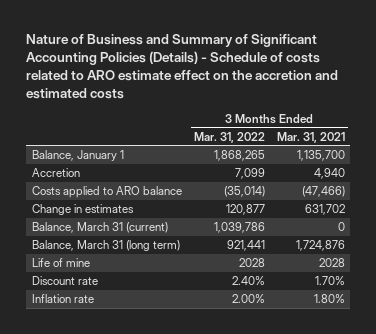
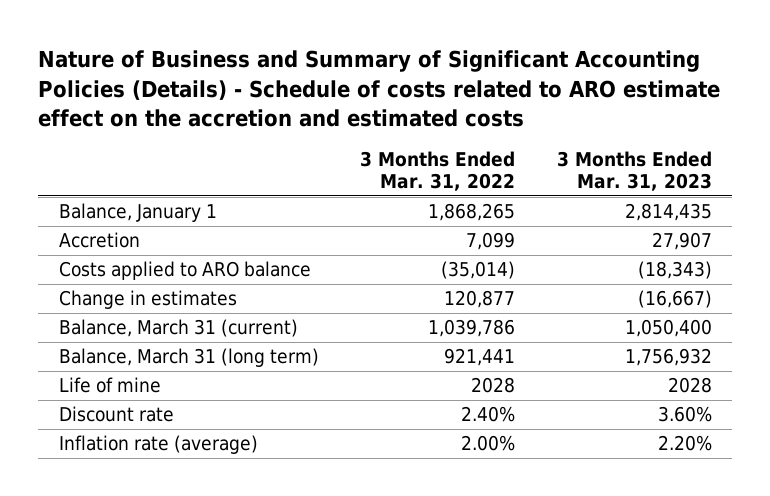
- | 3 Months Ended Mar. 31, 2022 | 3 Months Ended Mar. 31, 2021
+ | 3 Months Ended Mar. 31, 2022 | 3 Months Ended Mar. 31, 2023
- Inflation rate | 2.00% | 1.80%
+ Inflation rate (average) | 2.00% | 2.20%

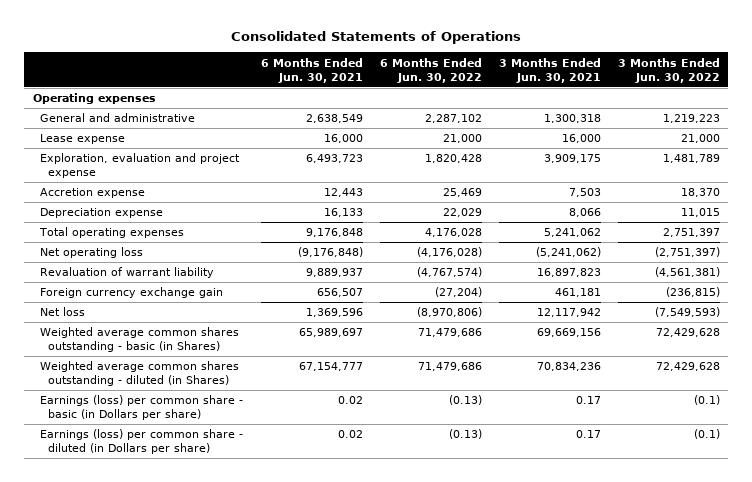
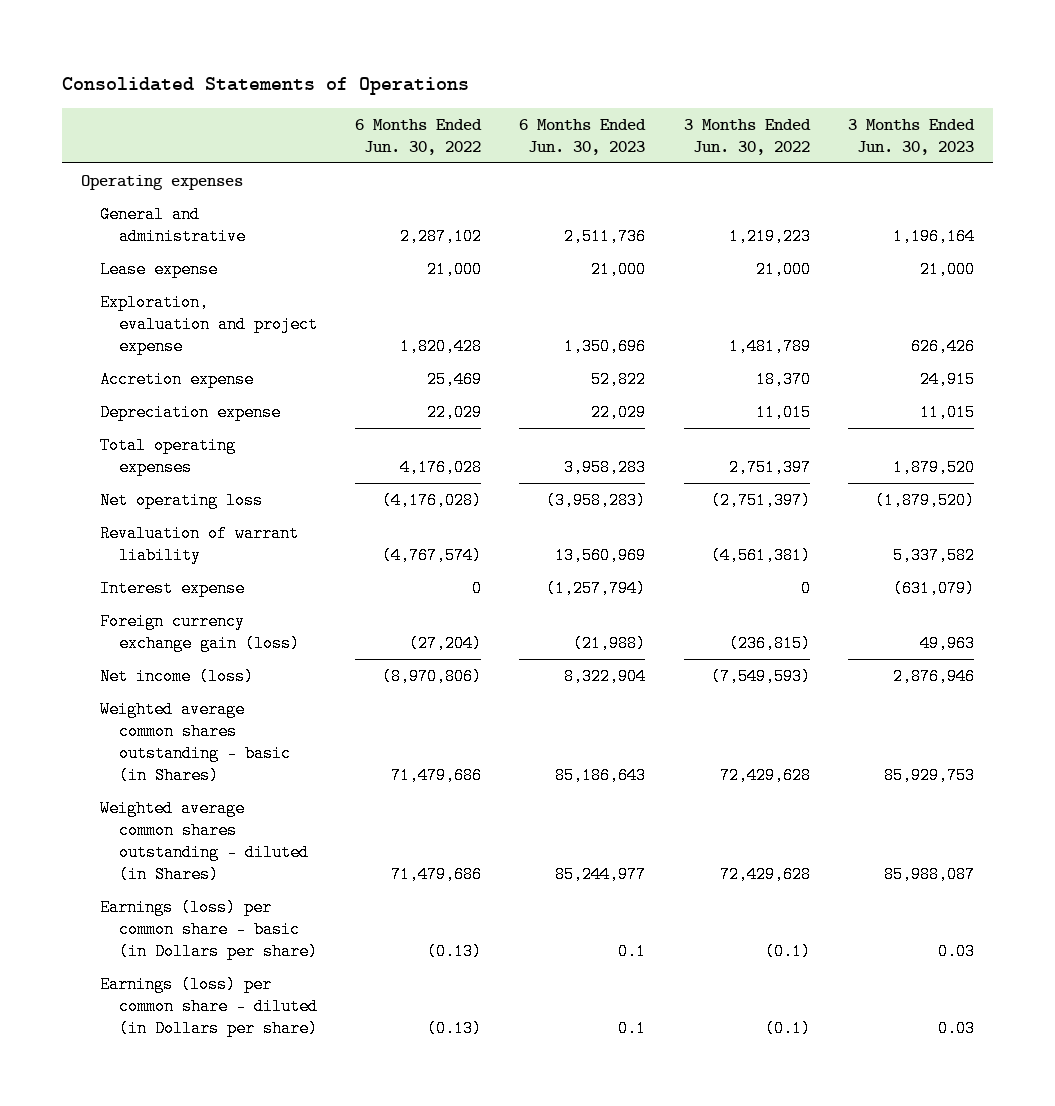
- | 6 Months Ended Jun. 30, 2021 | 6 Months Ended Jun. 30, 2022 | 3 Months Ended Jun. 30, 2021 | 3 Months Ended Jun. 30, 2022
+ | 6 Months Ended Jun. 30, 2022 | 6 Months Ended Jun. 30, 2023 | 3 Months Ended Jun. 30, 2022 | 3 Months Ended Jun. 30, 2023
- Foreign currency exchange gain | 656,507 | (27,204) | 461,181 | (236,815)
- Net loss | 1,369,596 | (8,970,806) | 12,117,942 | (7,549,593)
+ Interest expense | 0 | (1,257,794) | 0 | (631,079)
+ Foreign currency exchange gain (loss) | (27,204) | (21,988) | (236,815) | 49,963
+ Net income (loss) | (8,970,806) | 8,322,904 | (7,549,593) | 2,876,946

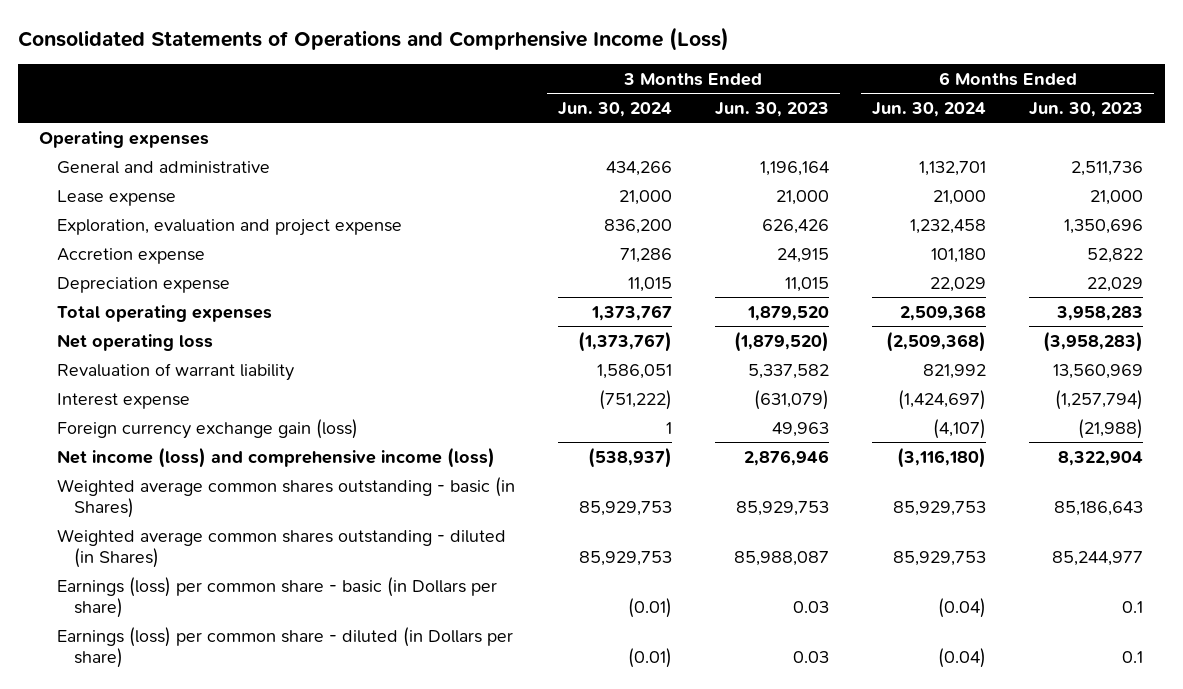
- Consolidated Statements of Operations
+ Consolidated Statements of Operations and Comprhensive Income (Loss)
- | 6 Months Ended Jun. 30, 2022 | 6 Months Ended Jun. 30, 2023 | 3 Months Ended Jun. 30, 2022 | 3 Months Ended Jun. 30, 2023
+ | 3 Months Ended Jun. 30, 2024 | 3 Months Ended Jun. 30, 2023 | 6 Months Ended Jun. 30, 2024 | 6 Months Ended Jun. 30, 2023
- Net income (loss) | (8,970,806) | 8,322,904 | (7,549,593) | 2,876,946
+ Net income (loss) and comprehensive income (loss) | (538,937) | 2,876,946 | (3,116,180) | 8,322,904

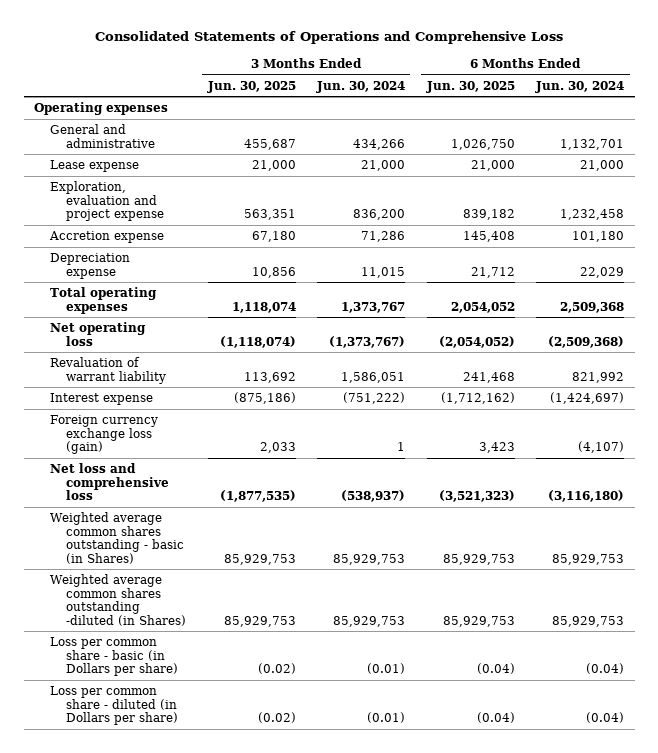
- Consolidated Statements of Operations and Comprhensive Income (Loss)
+ Consolidated Statements of Operations and Comprehensive Loss
- | 3 Months Ended Jun. 30, 2024 | 3 Months Ended Jun. 30, 2023 | 6 Months Ended Jun. 30, 2024 | 6 Months Ended Jun. 30, 2023
+ | 3 Months Ended Jun. 30, 2025 | 3 Months Ended Jun. 30, 2024 | 6 Months Ended Jun. 30, 2025 | 6 Months Ended Jun. 30, 2024
- Foreign currency exchange gain (loss) | 1 | 49,963 | (4,107) | (21,988)
- Net income (loss) and comprehensive income (loss) | (538,937) | 2,876,946 | (3,116,180) | 8,322,904
+ Foreign currency exchange loss (gain) | 2,033 | 1 | 3,423 | (4,107)
+ Net loss and comprehensive loss | (1,877,535) | (538,937) | (3,521,323) | (3,116,180)
- Weighted average common shares outstanding - diluted (in Shares) | 85,929,753 | 85,988,087 | 85,929,753 | 85,244,977
- Earnings (loss) per common share - basic (in Dollars per share) | (0.01) | 0.03 | (0.04) | 0.1
- Earnings (loss) per common share - diluted (in Dollars per share) | (0.01) | 0.03 | (0.04) | 0.1
+ Weighted average common shares outstanding -diluted (in Shares) | 85,929,753 | 85,929,753 | 85,929,753 | 85,929,753
+ Loss per common share - basic (in Dollars per share) | (0.02) | (0.01) | (0.04) | (0.04)
+ Loss per common share - diluted (in Dollars per share) | (0.02) | (0.01) | (0.04) | (0.04)

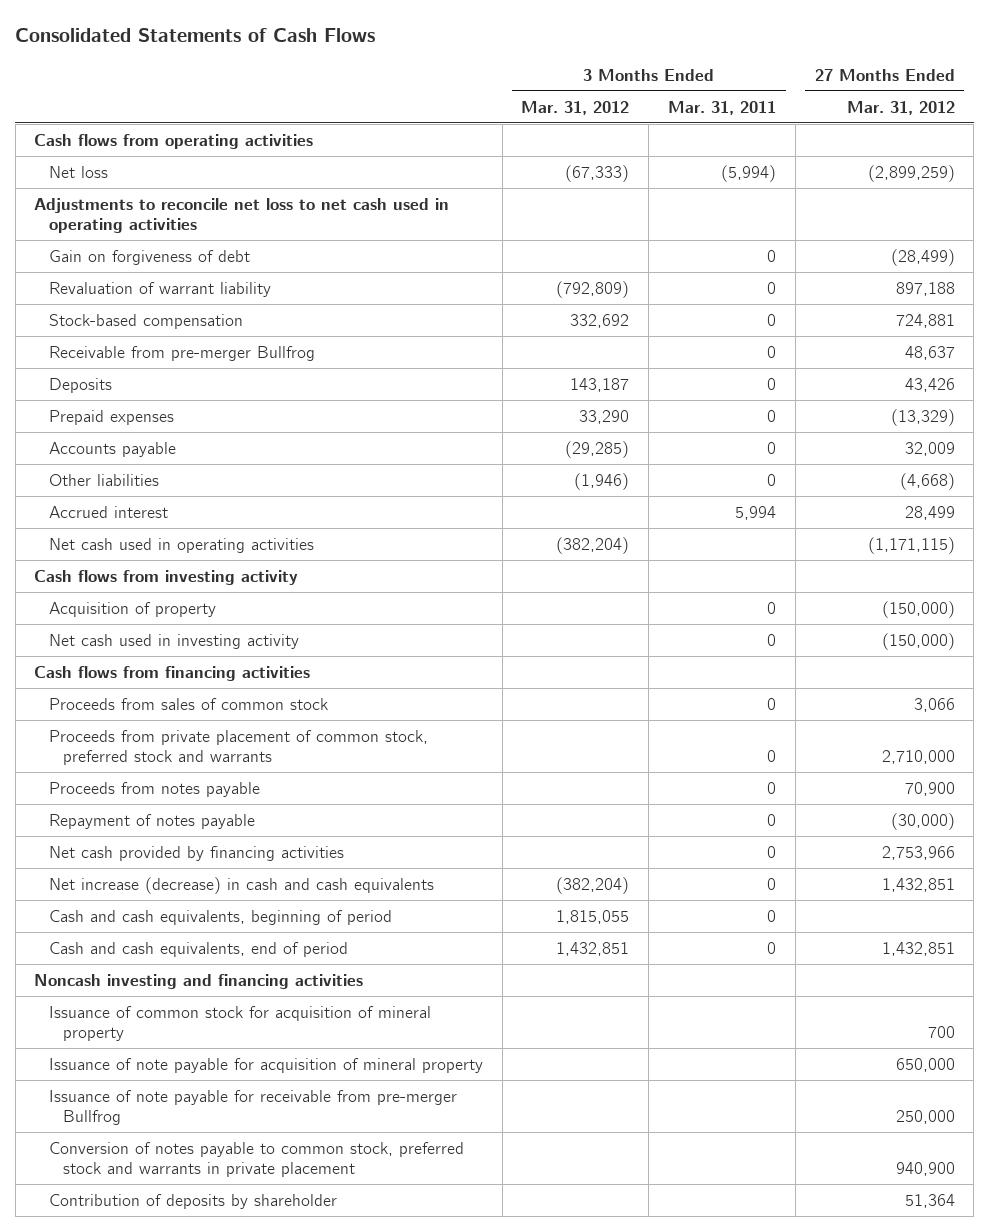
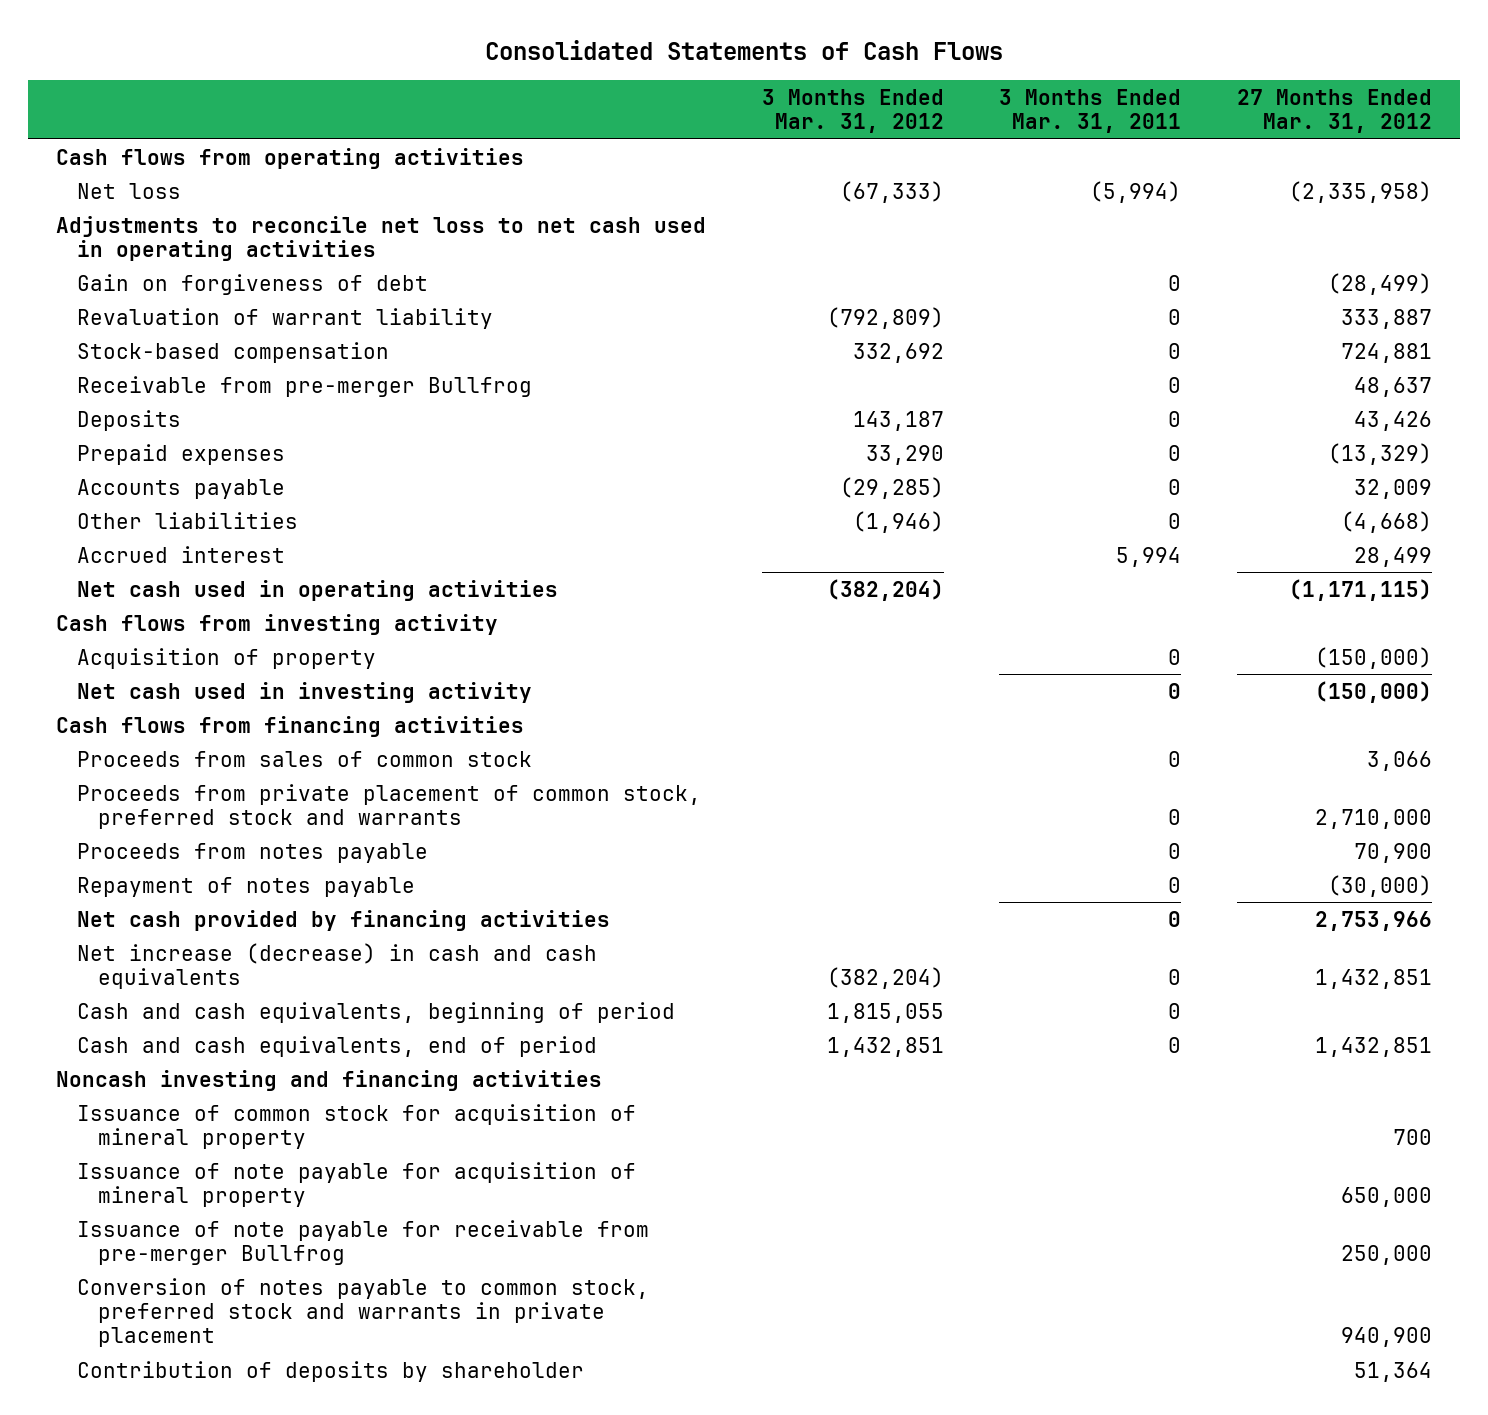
- Net loss | (67,333) | (5,994) | (2,899,259)
+ Net loss | (67,333) | (5,994) | (2,335,958)
- Revaluation of warrant liability | (792,809) | 0 | 897,188
+ Revaluation of warrant liability | (792,809) | 0 | 333,887

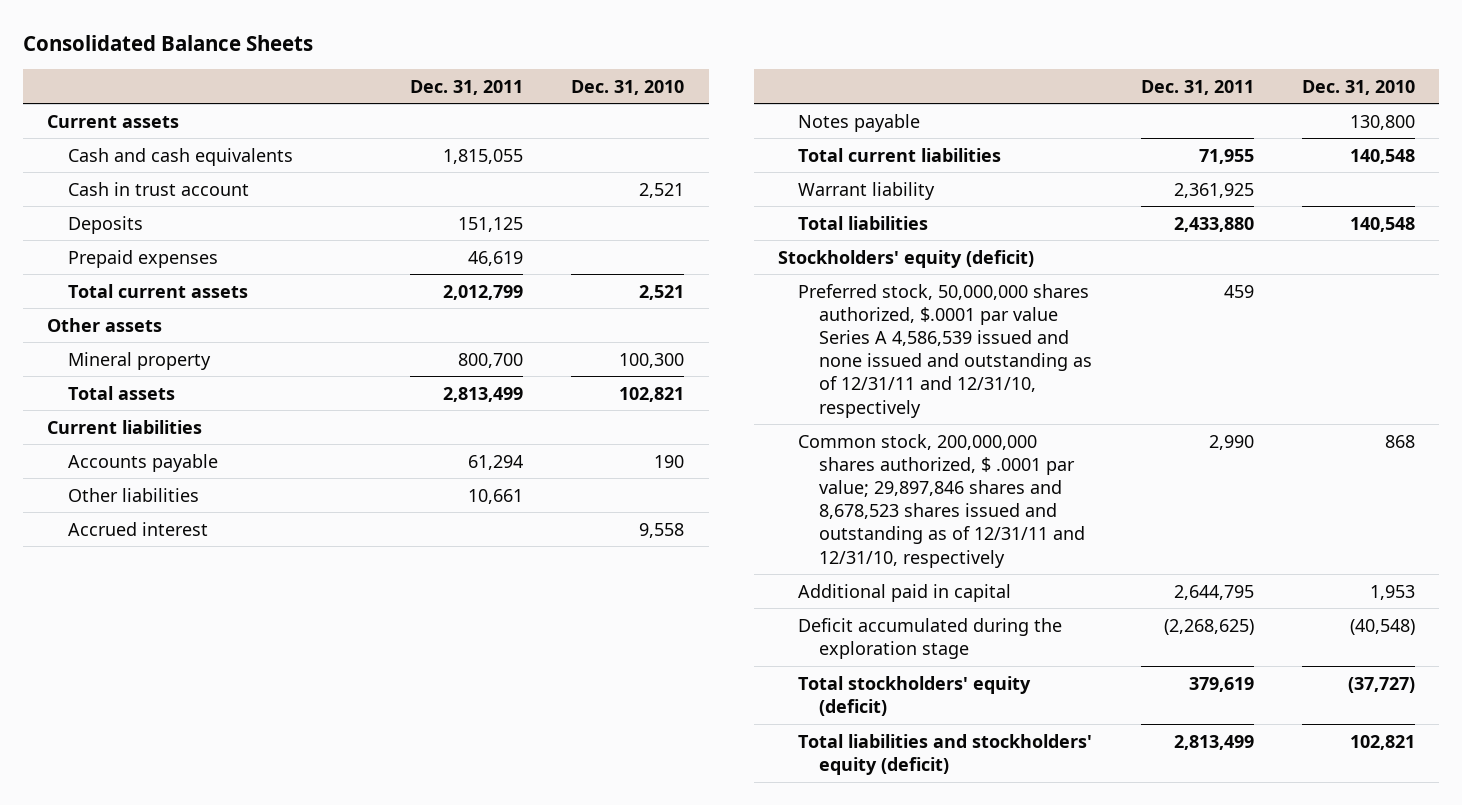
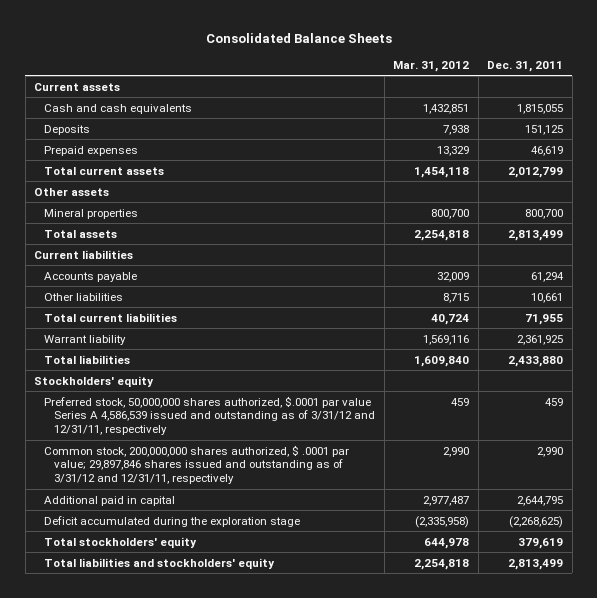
- | Dec. 31, 2011 | Dec. 31, 2010
+ | Mar. 31, 2012 | Dec. 31, 2011
- Cash in trust account | | 2,521
- Mineral property | 800,700 | 100,300
+ Mineral properties | 800,700 | 800,700
- Accrued interest | | 9,558
- Notes payable | | 130,800
- Stockholders' equity (deficit)
- Preferred stock, 50,000,000 shares authorized, $.0001 par value Series A 4,586,539 issued and none issued and outstanding as of 12/31/11 and 12/31/10, respectively | 459 |
- Common stock, 200,000,000 shares authorized, $ .0001 par value; 29,897,846 shares and 8,678,523 shares issued and outstanding as of 12/31/11 and 12/31/10, respectively | 2,990 | 868
+ Stockholders' equity
+ Preferred stock, 50,000,000 shares authorized, $.0001 par value Series A 4,586,539 issued and outstanding as of 3/31/12 and 12/31/11, respectively | 459 | 459
+ Common stock, 200,000,000 shares authorized, $ .0001 par value; 29,897,846 shares issued and outstanding as of 3/31/12 and 12/31/11, respectively | 2,990 | 2,990
- Total stockholders' equity (deficit) | 379,619 | (37,727)
- Total liabilities and stockholders' equity (deficit) | 2,813,499 | 102,821
+ Total stockholders' equity | 644,978 | 379,619
+ Total liabilities and stockholders' equity | 2,254,818 | 2,813,499

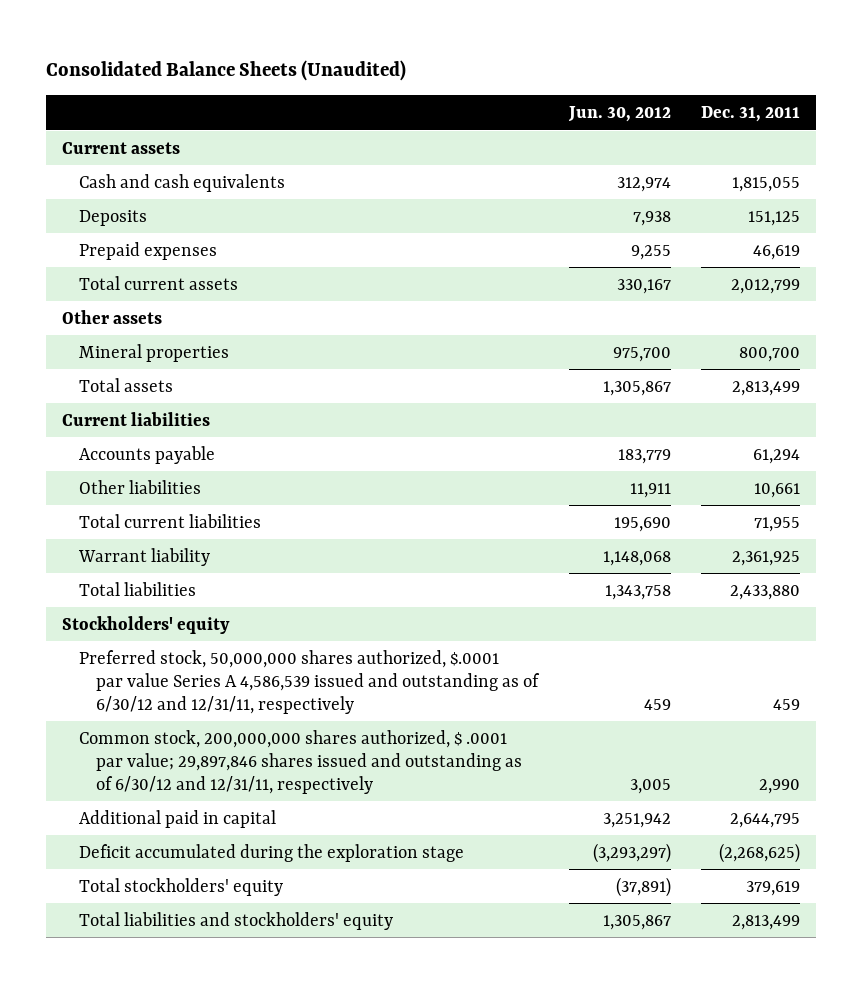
- Consolidated Balance Sheets
+ Consolidated Balance Sheets (Unaudited)
- | Mar. 31, 2012 | Dec. 31, 2011
+ | Jun. 30, 2012 | Dec. 31, 2011
- Preferred stock, 50,000,000 shares authorized, $.0001 par value Series A 4,586,539 issued and outstanding as of 3/31/12 and 12/31/11, respectively | 459 | 459
- Common stock, 200,000,000 shares authorized, $ .0001 par value; 29,897,846 shares issued and outstanding as of 3/31/12 and 12/31/11, respectively | 2,990 | 2,990
+ Preferred stock, 50,000,000 shares authorized, $.0001 par value Series A 4,586,539 issued and outstanding as of 6/30/12 and 12/31/11, respectively | 459 | 459
+ Common stock, 200,000,000 shares authorized, $ .0001 par value; 29,897,846 shares issued and outstanding as of 6/30/12 and 12/31/11, respectively | 3,005 | 2,990

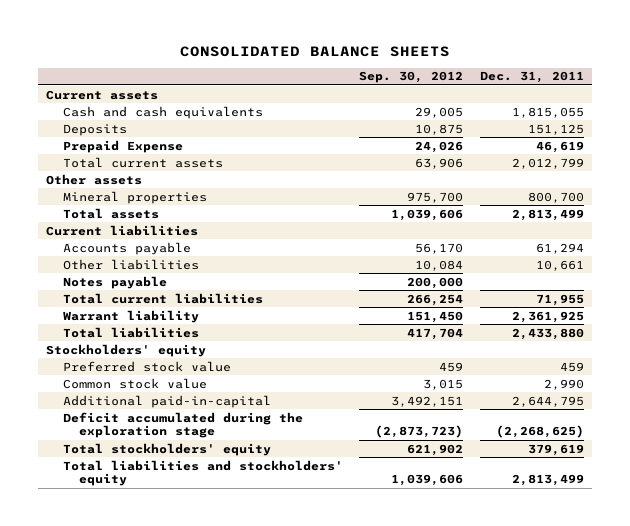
- Consolidated Balance Sheets (Unaudited)
+ CONSOLIDATED BALANCE SHEETS
- | Jun. 30, 2012 | Dec. 31, 2011
+ | Sep. 30, 2012 | Dec. 31, 2011
- Prepaid expenses | 9,255 | 46,619
+ Prepaid Expense | 24,026 | 46,619
+ Notes payable | 200,000 |
- Preferred stock, 50,000,000 shares authorized, $.0001 par value Series A 4,586,539 issued and outstanding as of 6/30/12 and 12/31/11, respectively | 459 | 459
- Common stock, 200,000,000 shares authorized, $ .0001 par value; 29,897,846 shares issued and outstanding as of 6/30/12 and 12/31/11, respectively | 3,005 | 2,990
- Additional paid in capital | 3,251,942 | 2,644,795
+ Preferred stock value | 459 | 459
+ Common stock value | 3,015 | 2,990
+ Additional paid-in-capital | 3,492,151 | 2,644,795

